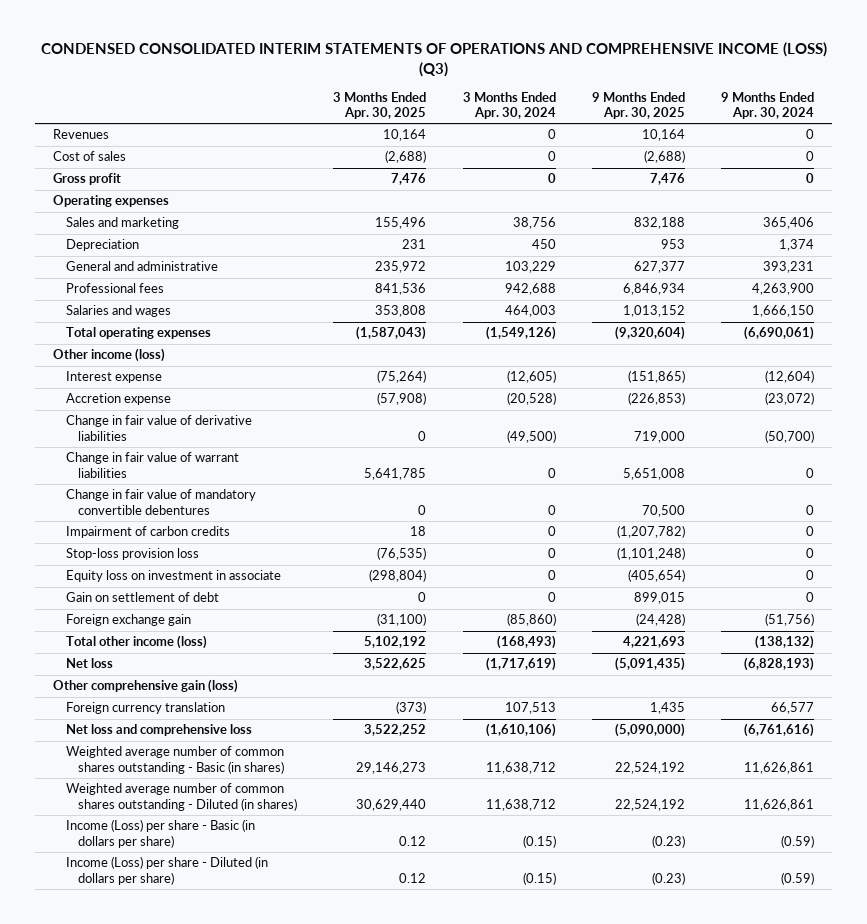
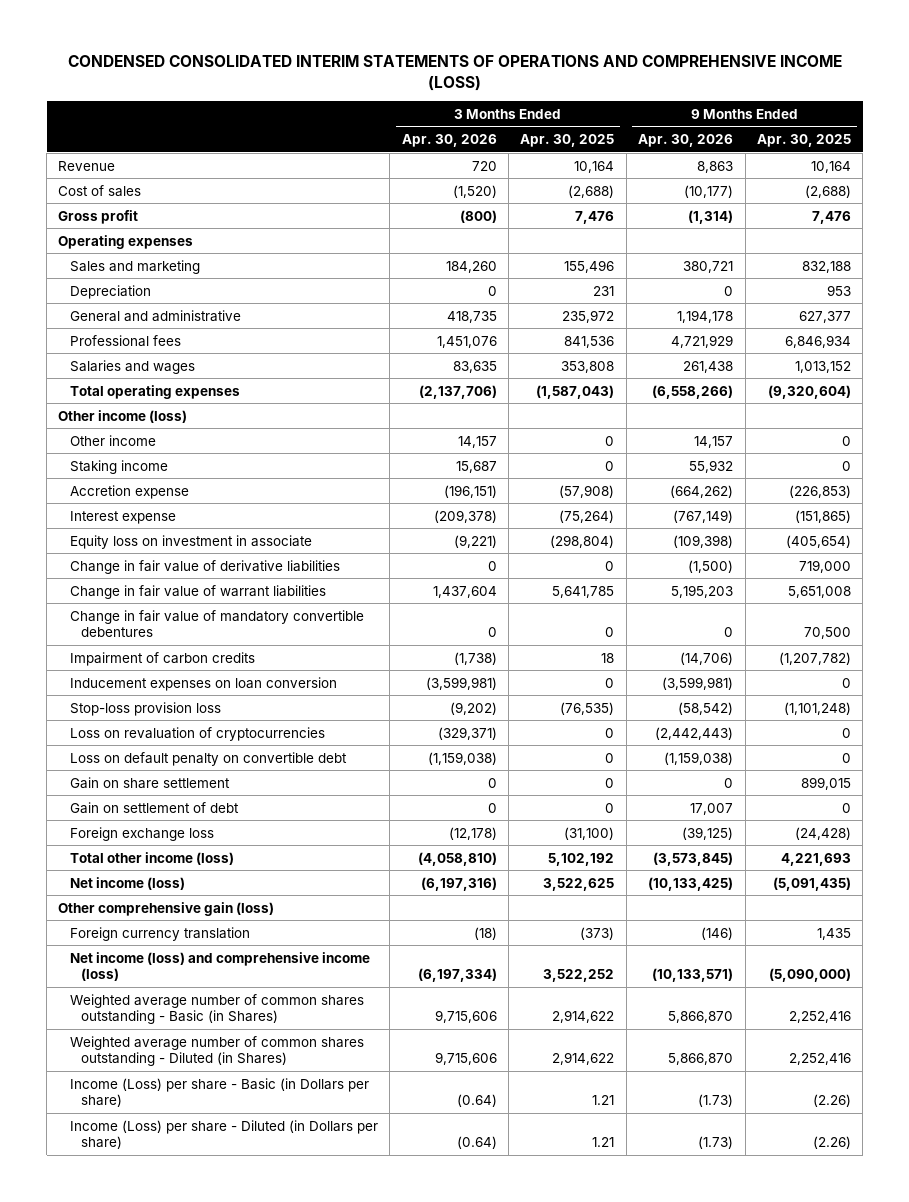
- CONDENSED CONSOLIDATED INTERIM STATEMENTS OF OPERATIONS AND COMPREHENSIVE INCOME (LOSS) (Q3)
+ CONDENSED CONSOLIDATED INTERIM STATEMENTS OF OPERATIONS AND COMPREHENSIVE INCOME (LOSS)
- | 3 Months Ended Apr. 30, 2025 | 3 Months Ended Apr. 30, 2024 | 9 Months Ended Apr. 30, 2025 | 9 Months Ended Apr. 30, 2024
+ | 3 Months Ended Apr. 30, 2026 | 3 Months Ended Apr. 30, 2025 | 9 Months Ended Apr. 30, 2026 | 9 Months Ended Apr. 30, 2025
- Revenues | 10,164 | 0 | 10,164 | 0
+ Revenue | 720 | 10,164 | 8,863 | 10,164
+ Other income | 14,157 | 0 | 14,157 | 0
+ Staking income | 15,687 | 0 | 55,932 | 0
moved down: Interest expense | (209,378) | (75,264) | (767,149) | (151,865)
moved up: Equity loss on investment in associate | (9,221) | (298,804) | (109,398) | (405,654)
+ Inducement expenses on loan conversion | (3,599,981) | 0 | (3,599,981) | 0
- Gain on settlement of debt | 0 | 0 | 899,015 | 0
- Foreign exchange gain | (31,100) | (85,860) | (24,428) | (51,756)
+ Loss on revaluation of cryptocurrencies | (329,371) | 0 | (2,442,443) | 0
+ Loss on default penalty on convertible debt | (1,159,038) | 0 | (1,159,038) | 0
+ Gain on share settlement | 0 | 0 | 0 | 899,015
+ Gain on settlement of debt | 0 | 0 | 17,007 | 0
+ Foreign exchange loss | (12,178) | (31,100) | (39,125) | (24,428)
- Net loss | 3,522,625 | (1,717,619) | (5,091,435) | (6,828,193)
+ Net income (loss) | (6,197,316) | 3,522,625 | (10,133,425) | (5,091,435)
- Net loss and comprehensive loss | 3,522,252 | (1,610,106) | (5,090,000) | (6,761,616)
- Weighted average number of common shares outstanding - Basic (in shares) | 29,146,273 | 11,638,712 | 22,524,192 | 11,626,861
- Weighted average number of common shares outstanding - Diluted (in shares) | 30,629,440 | 11,638,712 | 22,524,192 | 11,626,861
- Income (Loss) per share - Basic (in dollars per share) | 0.12 | (0.15) | (0.23) | (0.59)
- Income (Loss) per share - Diluted (in dollars per share) | 0.12 | (0.15) | (0.23) | (0.59)
+ Net income (loss) and comprehensive income (loss) | (6,197,334) | 3,522,252 | (10,133,571) | (5,090,000)
+ Weighted average number of common shares outstanding - Basic (in Shares) | 9,715,606 | 2,914,622 | 5,866,870 | 2,252,416
+ Weighted average number of common shares outstanding - Diluted (in Shares) | 9,715,606 | 2,914,622 | 5,866,870 | 2,252,416
+ Income (Loss) per share - Basic (in Dollars per share) | (0.64) | 1.21 | (1.73) | (2.26)
+ Income (Loss) per share - Diluted (in Dollars per share) | (0.64) | 1.21 | (1.73) | (2.26)

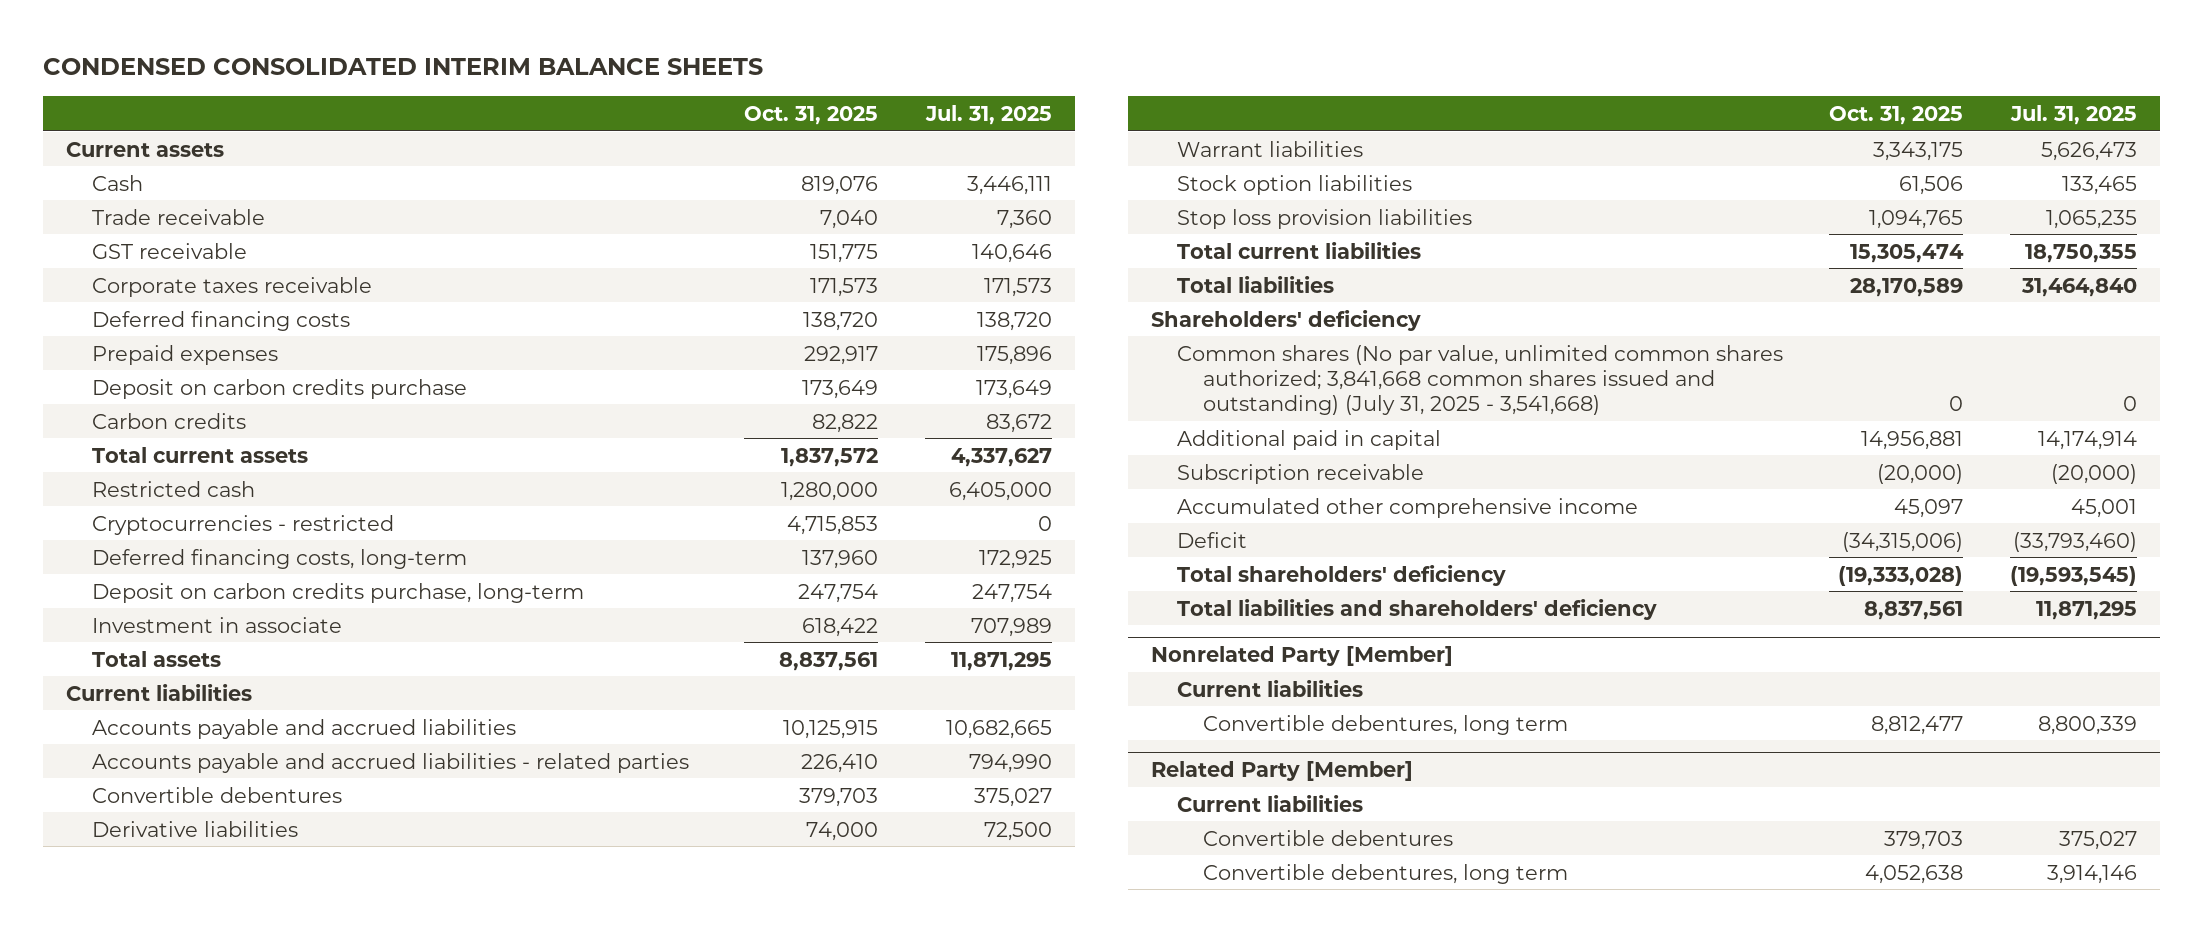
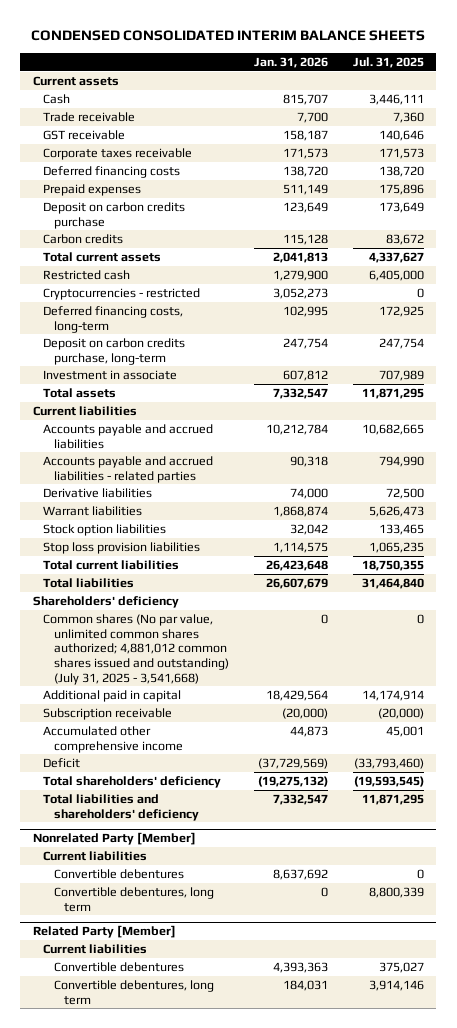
- | Oct. 31, 2025 | Jul. 31, 2025
+ | Jan. 31, 2026 | Jul. 31, 2025
- Convertible debentures | 379,703 | 375,027
- Common shares (No par value, unlimited common shares authorized; 3,841,668 common shares issued and outstanding) (July 31, 2025 - 3,541,668) | 0 | 0
+ Common shares (No par value, unlimited common shares authorized; 4,881,012 common shares issued and outstanding) (July 31, 2025 - 3,541,668) | 0 | 0
@ Nonrelated Party [Member]
+ Convertible debentures | 8,637,692 | 0

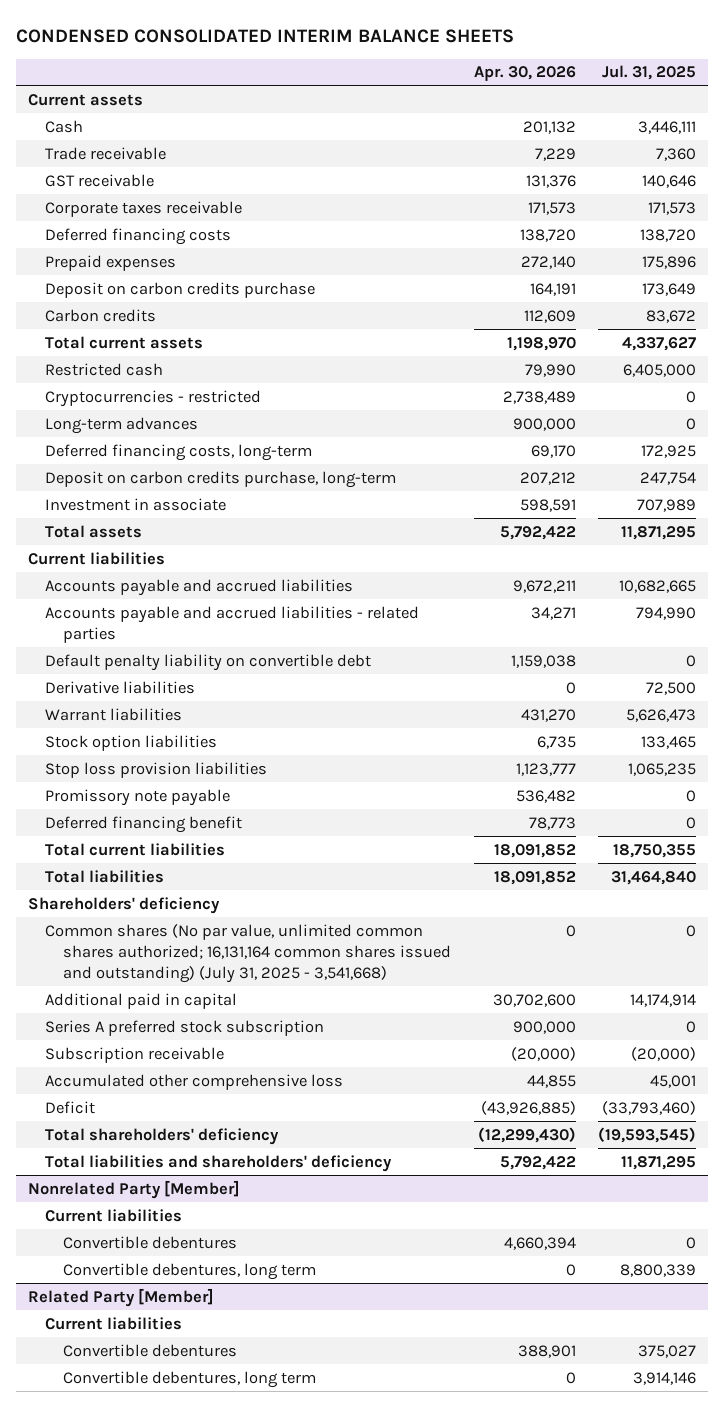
- | Jan. 31, 2026 | Jul. 31, 2025
+ | Apr. 30, 2026 | Jul. 31, 2025
+ Long-term advances | 900,000 | 0
+ Default penalty liability on convertible debt | 1,159,038 | 0
+ Promissory note payable | 536,482 | 0
+ Deferred financing benefit | 78,773 | 0
- Common shares (No par value, unlimited common shares authorized; 4,881,012 common shares issued and outstanding) (July 31, 2025 - 3,541,668) | 0 | 0
+ Common shares (No par value, unlimited common shares authorized; 16,131,164 common shares issued and outstanding) (July 31, 2025 - 3,541,668) | 0 | 0
+ Series A preferred stock subscription | 900,000 | 0
- Accumulated other comprehensive income | 44,873 | 45,001
+ Accumulated other comprehensive loss | 44,855 | 45,001

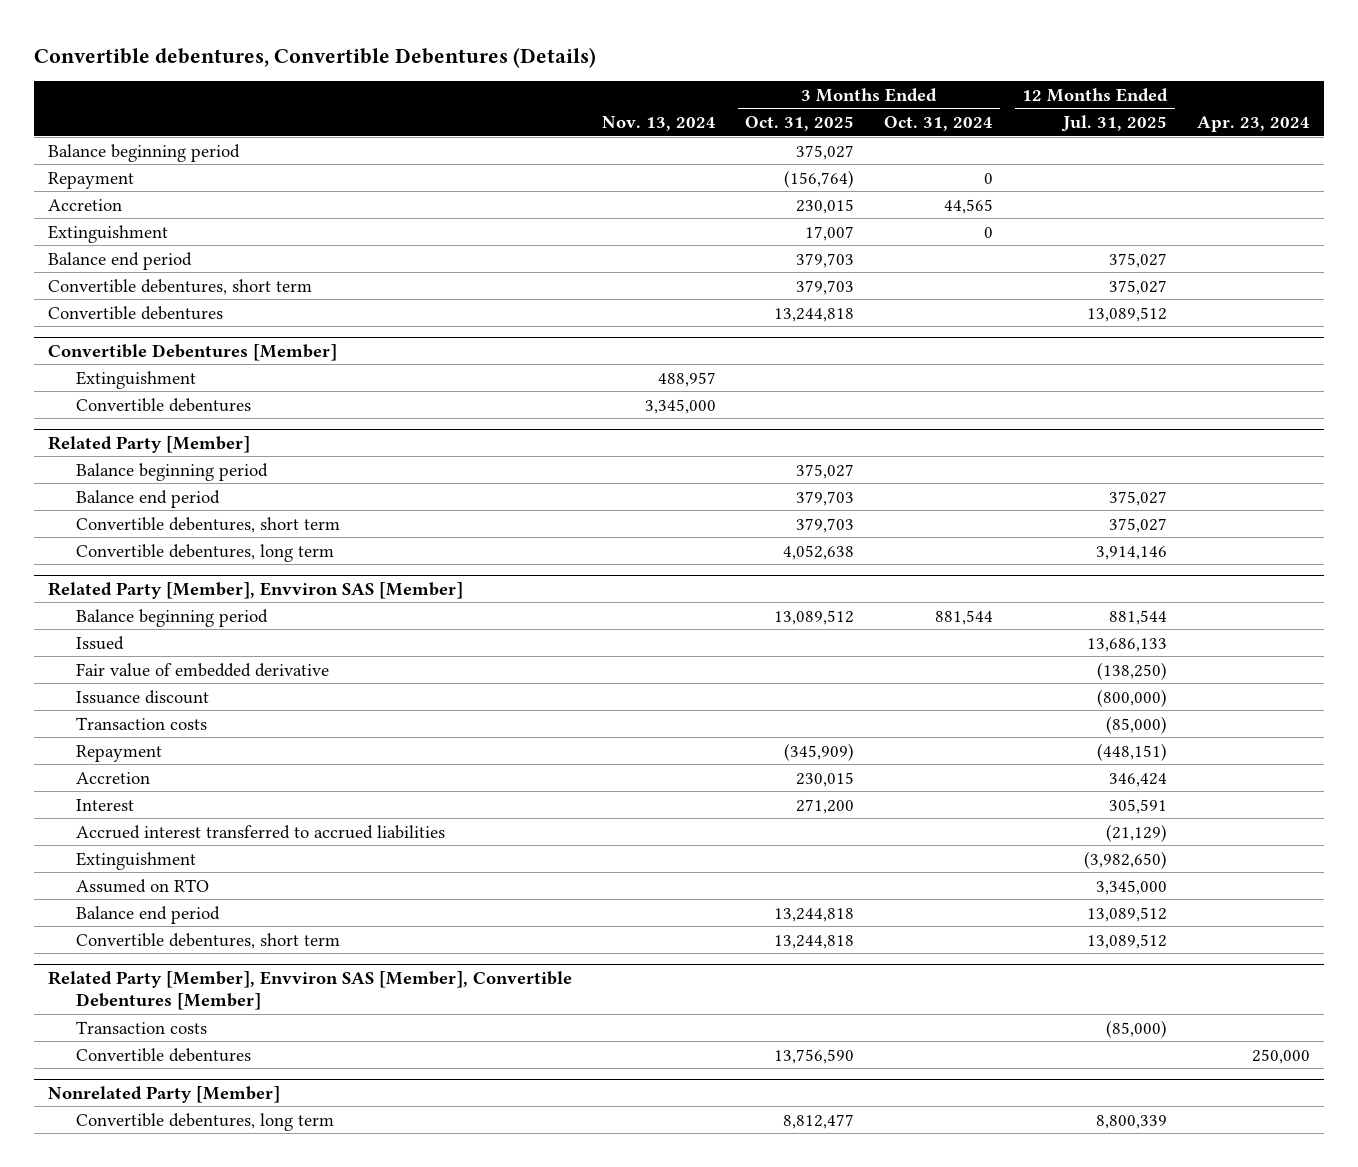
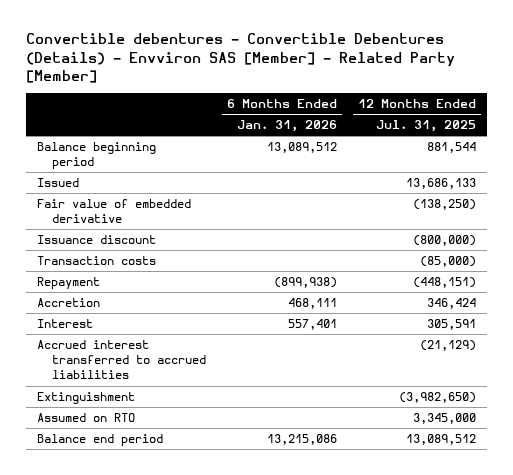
- Convertible debentures, Convertible Debentures (Details)
+ Convertible debentures - Convertible Debentures (Details) - Envviron SAS [Member] - Related Party [Member]
- | Nov. 13, 2024 | 3 Months Ended Oct. 31, 2025 | 3 Months Ended Oct. 31, 2024 | 12 Months Ended Jul. 31, 2025 | Apr. 23, 2024
+ | 6 Months Ended Jan. 31, 2026 | 12 Months Ended Jul. 31, 2025
- Balance beginning period | | 375,027 | | |
- Repayment | | (156,764) | 0 | |
- Accretion | | 230,015 | 44,565 | |
- Extinguishment | | 17,007 | 0 | |
- Balance end period | | 379,703 | | 375,027 |
- Convertible debentures, short term | | 379,703 | | 375,027 |
- Convertible debentures | | 13,244,818 | | 13,089,512 |
- Convertible Debentures [Member]
- Extinguishment | 488,957 | | | |
- Convertible debentures | 3,345,000 | | | |
- Related Party [Member]
- Balance beginning period | | 375,027 | | |
- Balance end period | | 379,703 | | 375,027 |
- Convertible debentures, short term | | 379,703 | | 375,027 |
- Convertible debentures, long term | | 4,052,638 | | 3,914,146 |
- Related Party [Member], Envviron SAS [Member]
- Convertible debentures, short term | | 13,244,818 | | 13,089,512 |
- Related Party [Member], Envviron SAS [Member], Convertible Debentures [Member]
- Transaction costs | | | | (85,000) |
- Convertible debentures | | 13,756,590 | | | 250,000
- Nonrelated Party [Member]
- Convertible debentures, long term | | 8,812,477 | | 8,800,339 |

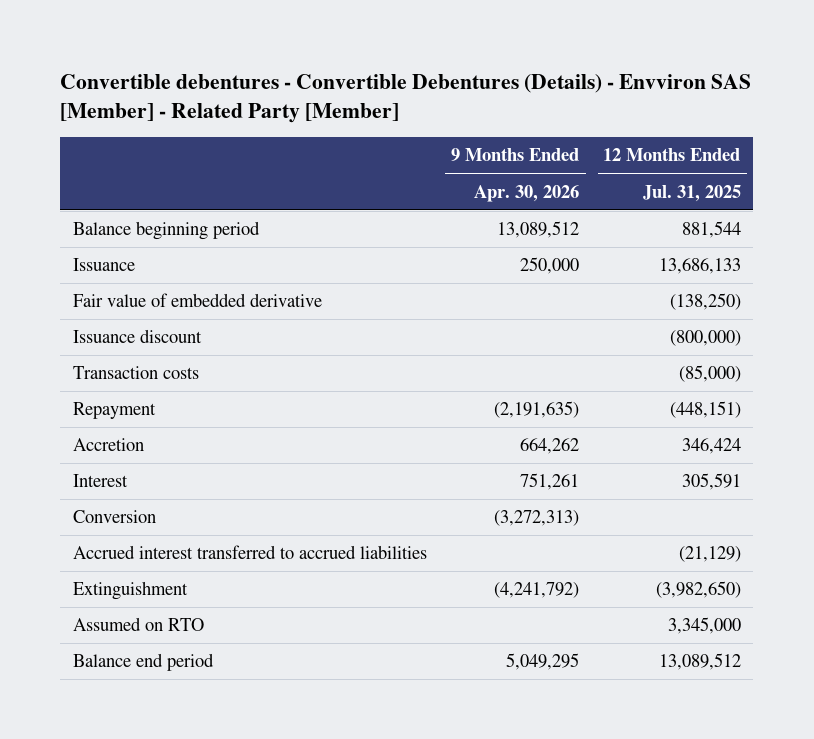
- | 6 Months Ended Jan. 31, 2026 | 12 Months Ended Jul. 31, 2025
+ | 9 Months Ended Apr. 30, 2026 | 12 Months Ended Jul. 31, 2025
- Issued | | 13,686,133
+ Issuance | 250,000 | 13,686,133
+ Conversion | (3,272,313) |

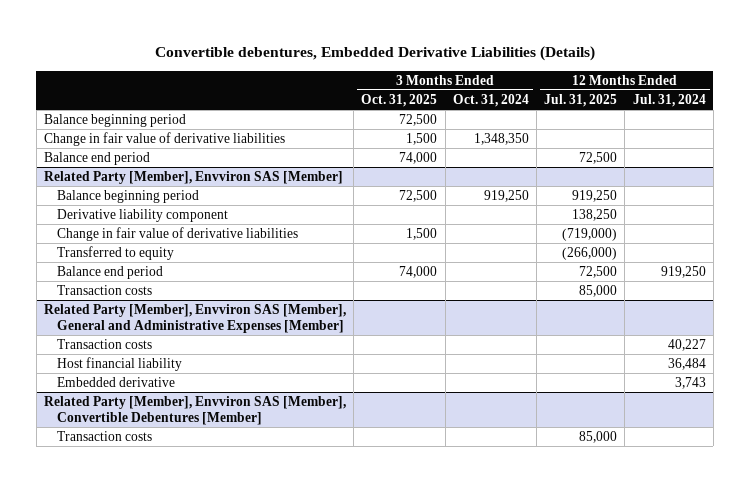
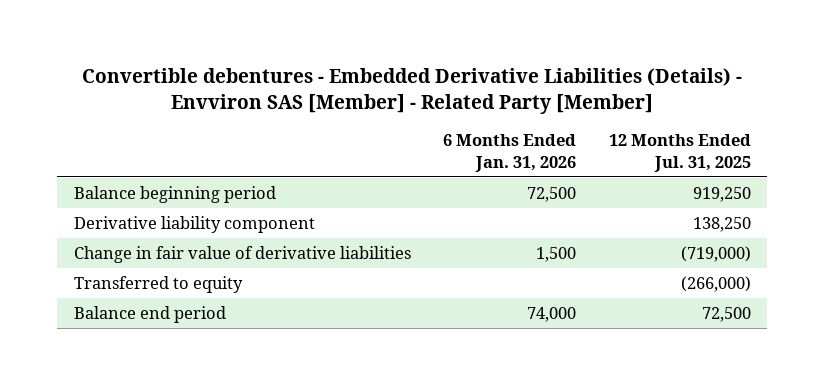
- Convertible debentures, Embedded Derivative Liabilities (Details)
+ Convertible debentures - Embedded Derivative Liabilities (Details) - Envviron SAS [Member] - Related Party [Member]
- | 3 Months Ended Oct. 31, 2025 | 3 Months Ended Oct. 31, 2024 | 12 Months Ended Jul. 31, 2025 | 12 Months Ended Jul. 31, 2024
+ | 6 Months Ended Jan. 31, 2026 | 12 Months Ended Jul. 31, 2025
- Balance beginning period | 72,500 | | |
- Change in fair value of derivative liabilities | 1,500 | 1,348,350 | |
- Balance end period | 74,000 | | 72,500 |
- Related Party [Member], Envviron SAS [Member]
- Transaction costs | | | 85,000 |
- Related Party [Member], Envviron SAS [Member], General and Administrative Expenses [Member]
- Transaction costs | | | | 40,227
- Host financial liability | | | | 36,484
- Embedded derivative | | | | 3,743
- Related Party [Member], Envviron SAS [Member], Convertible Debentures [Member]
- Transaction costs | | | 85,000 |

